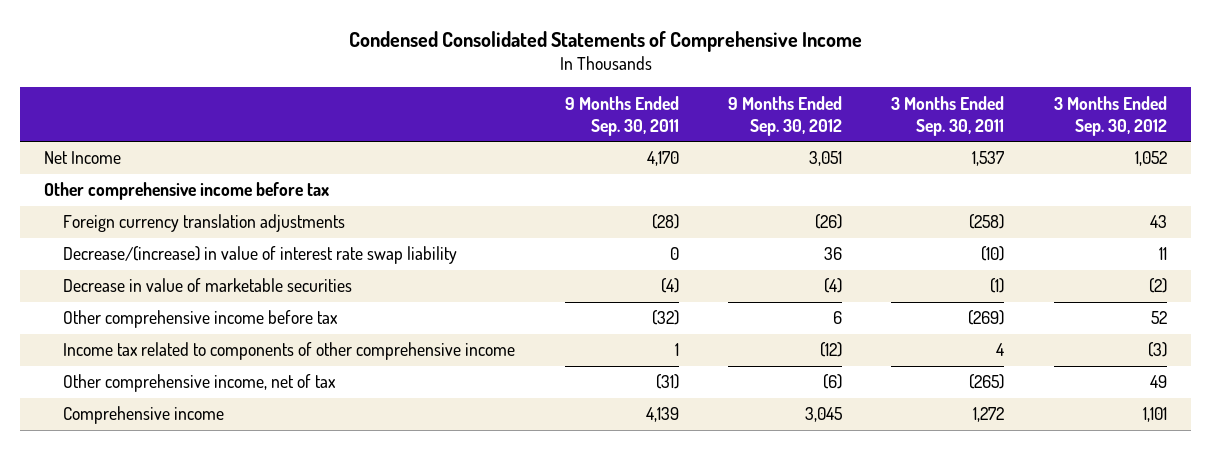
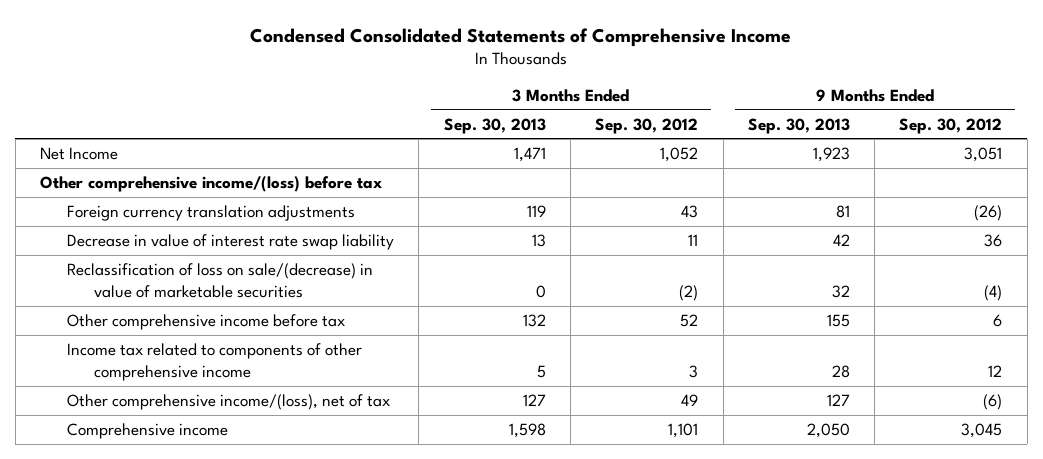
- | 9 Months Ended Sep. 30, 2011 | 9 Months Ended Sep. 30, 2012 | 3 Months Ended Sep. 30, 2011 | 3 Months Ended Sep. 30, 2012
+ | 3 Months Ended Sep. 30, 2013 | 3 Months Ended Sep. 30, 2012 | 9 Months Ended Sep. 30, 2013 | 9 Months Ended Sep. 30, 2012
- Other comprehensive income before tax
+ Other comprehensive income/(loss) before tax
- Decrease/(increase) in value of interest rate swap liability | 0 | 36 | (10) | 11
- Decrease in value of marketable securities | (4) | (4) | (1) | (2)
+ Decrease in value of interest rate swap liability | 13 | 11 | 42 | 36
+ Reclassification of loss on sale/(decrease) in value of marketable securities | 0 | (2) | 32 | (4)
- Income tax related to components of other comprehensive income | 1 | (12) | 4 | (3)
- Other comprehensive income, net of tax | (31) | (6) | (265) | 49
+ Income tax related to components of other comprehensive income | 5 | 3 | 28 | 12
+ Other comprehensive income/(loss), net of tax | 127 | 49 | 127 | (6)

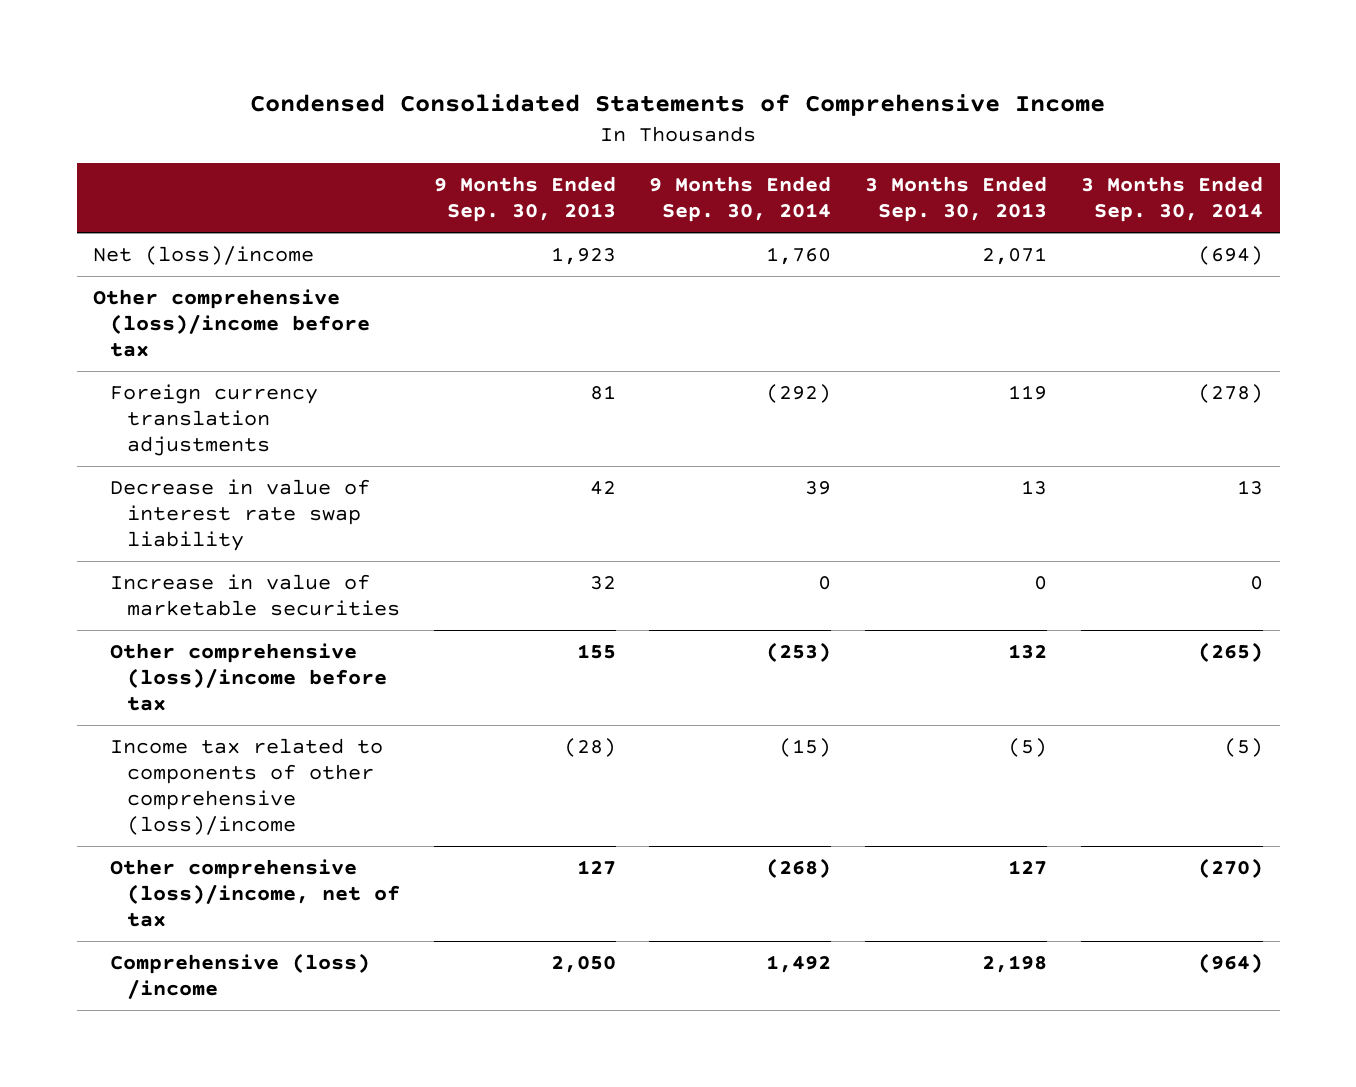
- | 3 Months Ended Sep. 30, 2013 | 3 Months Ended Sep. 30, 2012 | 9 Months Ended Sep. 30, 2013 | 9 Months Ended Sep. 30, 2012
+ | 9 Months Ended Sep. 30, 2013 | 9 Months Ended Sep. 30, 2014 | 3 Months Ended Sep. 30, 2013 | 3 Months Ended Sep. 30, 2014
- Net Income | 1,471 | 1,052 | 1,923 | 3,051
- Other comprehensive income/(loss) before tax
+ Net (loss)/income | 1,923 | 1,760 | 2,071 | (694)
+ Other comprehensive (loss)/income before tax
- Reclassification of loss on sale/(decrease) in value of marketable securities | 0 | (2) | 32 | (4)
- Other comprehensive income before tax | 132 | 52 | 155 | 6
- Income tax related to components of other comprehensive income | 5 | 3 | 28 | 12
- Other comprehensive income/(loss), net of tax | 127 | 49 | 127 | (6)
- Comprehensive income | 1,598 | 1,101 | 2,050 | 3,045
+ Increase in value of marketable securities | 32 | 0 | 0 | 0
+ Other comprehensive (loss)/income before tax | 155 | (253) | 132 | (265)
+ Income tax related to components of other comprehensive (loss)/income | (28) | (15) | (5) | (5)
+ Other comprehensive (loss)/income, net of tax | 127 | (268) | 127 | (270)
+ Comprehensive (loss) /income | 2,050 | 1,492 | 2,198 | (964)

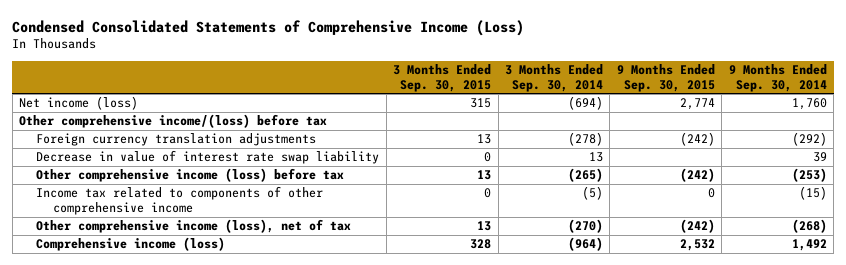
- Condensed Consolidated Statements of Comprehensive Income
+ Condensed Consolidated Statements of Comprehensive Income (Loss)
- | 9 Months Ended Sep. 30, 2013 | 9 Months Ended Sep. 30, 2014 | 3 Months Ended Sep. 30, 2013 | 3 Months Ended Sep. 30, 2014
+ | 3 Months Ended Sep. 30, 2015 | 3 Months Ended Sep. 30, 2014 | 9 Months Ended Sep. 30, 2015 | 9 Months Ended Sep. 30, 2014
- Net (loss)/income | 1,923 | 1,760 | 2,071 | (694)
- Other comprehensive (loss)/income before tax
+ Net income (loss) | 315 | (694) | 2,774 | 1,760
+ Other comprehensive income/(loss) before tax
- Increase in value of marketable securities | 32 | 0 | 0 | 0
- Other comprehensive (loss)/income before tax | 155 | (253) | 132 | (265)
- Income tax related to components of other comprehensive (loss)/income | (28) | (15) | (5) | (5)
- Other comprehensive (loss)/income, net of tax | 127 | (268) | 127 | (270)
- Comprehensive (loss) /income | 2,050 | 1,492 | 2,198 | (964)
+ Other comprehensive income (loss) before tax | 13 | (265) | (242) | (253)
+ Income tax related to components of other comprehensive income | 0 | (5) | 0 | (15)
+ Other comprehensive income (loss), net of tax | 13 | (270) | (242) | (268)
+ Comprehensive income (loss) | 328 | (964) | 2,532 | 1,492

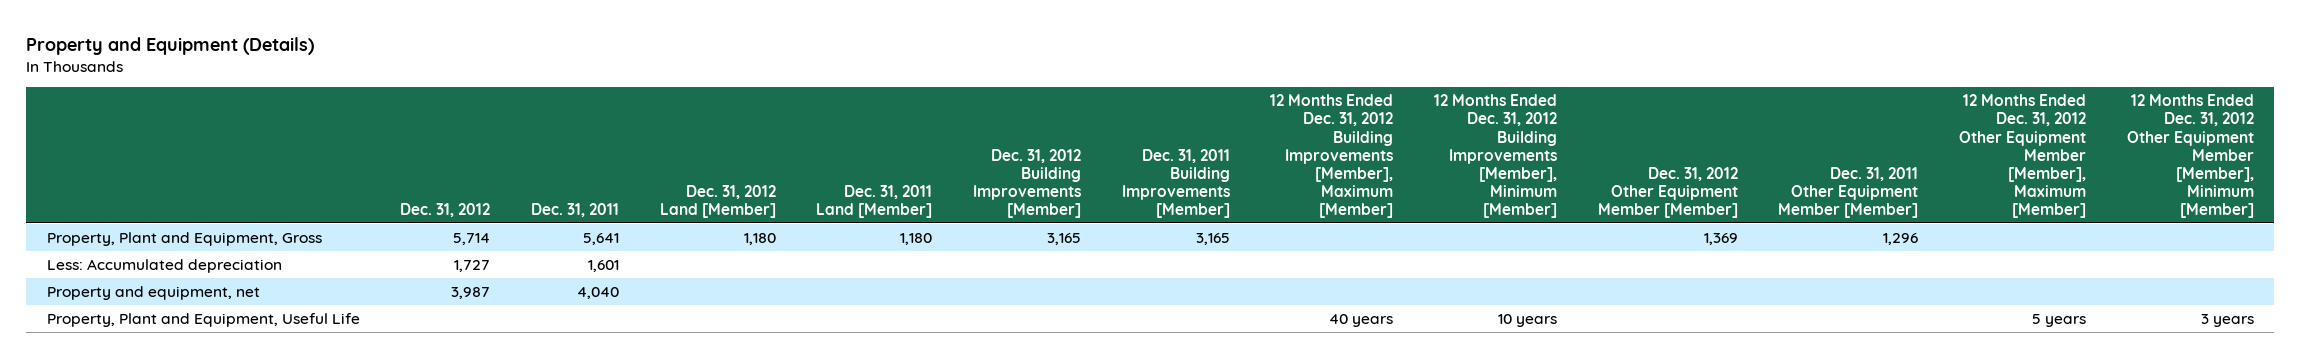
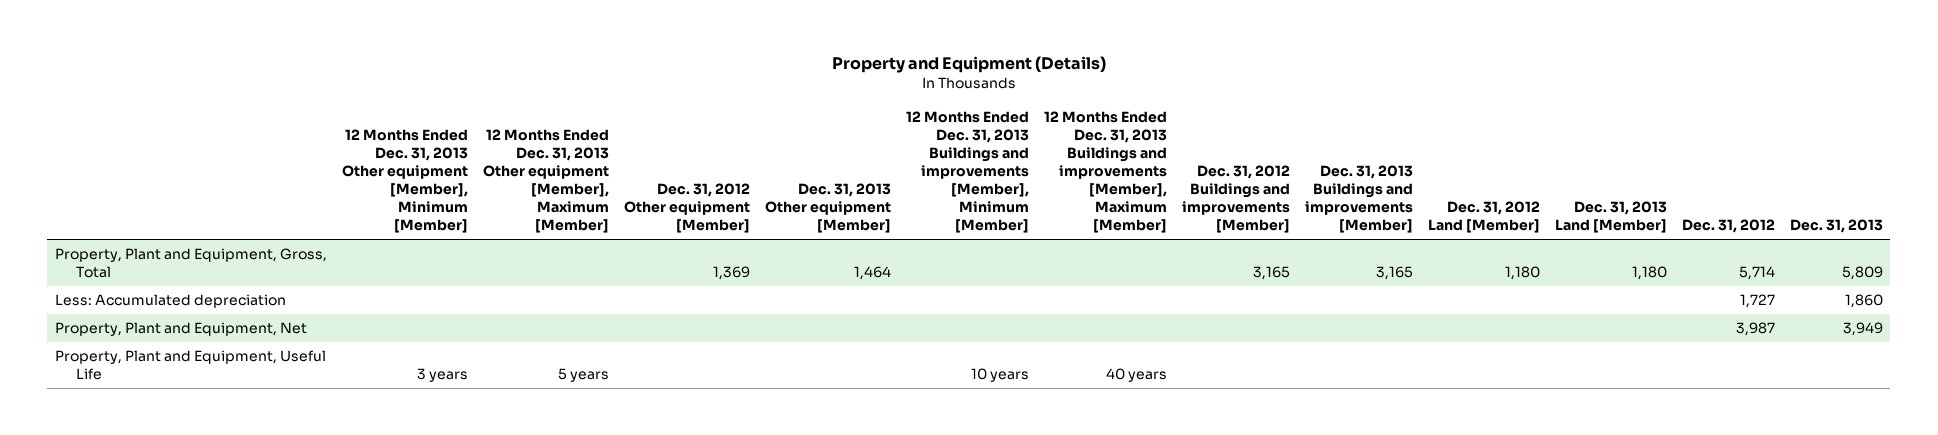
- | Dec. 31, 2012 | Dec. 31, 2011 | Dec. 31, 2012 Land [Member] | Dec. 31, 2011 Land [Member] | Dec. 31, 2012 Building Improvements [Member] | Dec. 31, 2011 Building Improvements [Member] | 12 Months Ended Dec. 31, 2012 Building Improvements [Member], Maximum [Member] | 12 Months Ended Dec. 31, 2012 Building Improvements [Member], Minimum [Member] | Dec. 31, 2012 Other Equipment Member [Member] | Dec. 31, 2011 Other Equipment Member [Member] | 12 Months Ended Dec. 31, 2012 Other Equipment Member [Member], Maximum [Member] | 12 Months Ended Dec. 31, 2012 Other Equipment Member [Member], Minimum [Member]
+ | 12 Months Ended Dec. 31, 2013 Other equipment [Member], Minimum [Member] | 12 Months Ended Dec. 31, 2013 Other equipment [Member], Maximum [Member] | Dec. 31, 2012 Other equipment [Member] | Dec. 31, 2013 Other equipment [Member] | 12 Months Ended Dec. 31, 2013 Buildings and improvements [Member], Minimum [Member] | 12 Months Ended Dec. 31, 2013 Buildings and improvements [Member], Maximum [Member] | Dec. 31, 2012 Buildings and improvements [Member] | Dec. 31, 2013 Buildings and improvements [Member] | Dec. 31, 2012 Land [Member] | Dec. 31, 2013 Land [Member] | Dec. 31, 2012 | Dec. 31, 2013
- Property, Plant and Equipment, Gross | 5,714 | 5,641 | 1,180 | 1,180 | 3,165 | 3,165 | | | 1,369 | 1,296 | |
+ Property, Plant and Equipment, Gross, Total | | | 1,369 | 1,464 | | | 3,165 | 3,165 | 1,180 | 1,180 | 5,714 | 5,809
- Property and equipment, net | 3,987 | 4,040 | | | | | | | | | |
+ Property, Plant and Equipment, Net | | | | | | | | | | | 3,987 | 3,949

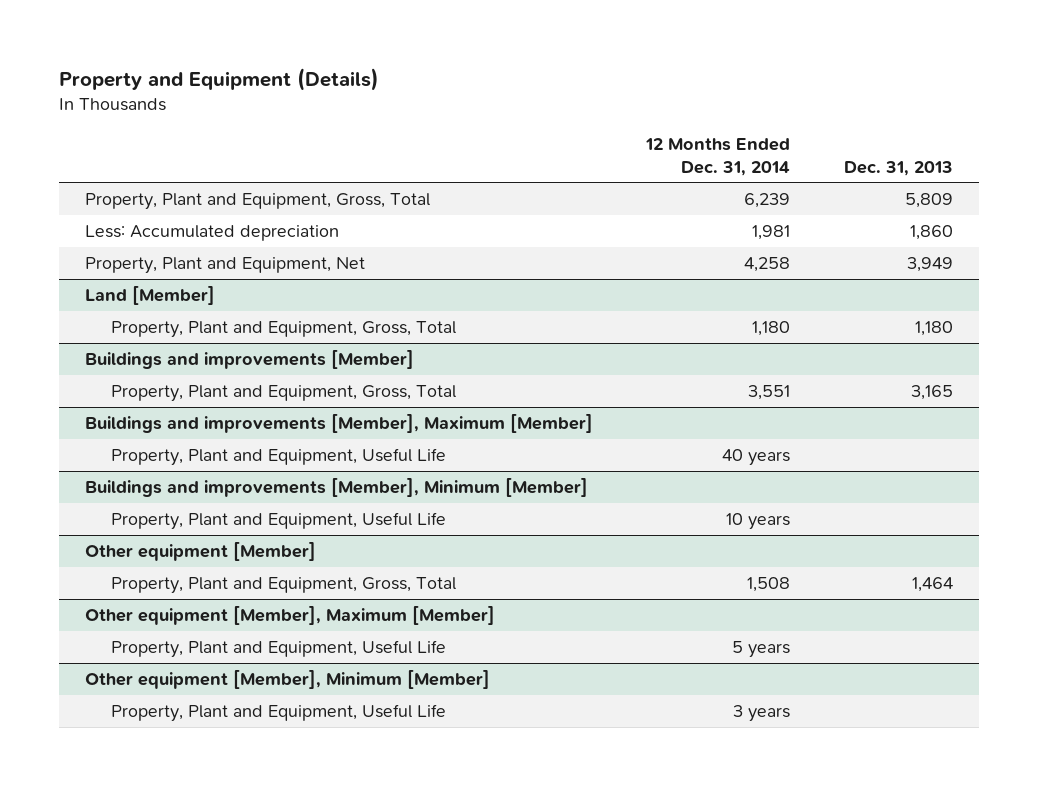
- | 12 Months Ended Dec. 31, 2013 Other equipment [Member], Minimum [Member] | 12 Months Ended Dec. 31, 2013 Other equipment [Member], Maximum [Member] | Dec. 31, 2012 Other equipment [Member] | Dec. 31, 2013 Other equipment [Member] | 12 Months Ended Dec. 31, 2013 Buildings and improvements [Member], Minimum [Member] | 12 Months Ended Dec. 31, 2013 Buildings and improvements [Member], Maximum [Member] | Dec. 31, 2012 Buildings and improvements [Member] | Dec. 31, 2013 Buildings and improvements [Member] | Dec. 31, 2012 Land [Member] | Dec. 31, 2013 Land [Member] | Dec. 31, 2012 | Dec. 31, 2013
+ | 12 Months Ended Dec. 31, 2014 | Dec. 31, 2013
+ Land [Member]
+ Property, Plant and Equipment, Gross, Total | 1,180 | 1,180
+ Buildings and improvements [Member]
+ Property, Plant and Equipment, Gross, Total | 3,551 | 3,165
+ Buildings and improvements [Member], Maximum [Member]
+ Buildings and improvements [Member], Minimum [Member]
+ Property, Plant and Equipment, Useful Life | 10 years |
+ Other equipment [Member]
+ Property, Plant and Equipment, Gross, Total | 1,508 | 1,464
+ Other equipment [Member], Maximum [Member]
+ Property, Plant and Equipment, Useful Life | 5 years |
+ Other equipment [Member], Minimum [Member]
+ Property, Plant and Equipment, Useful Life | 3 years |

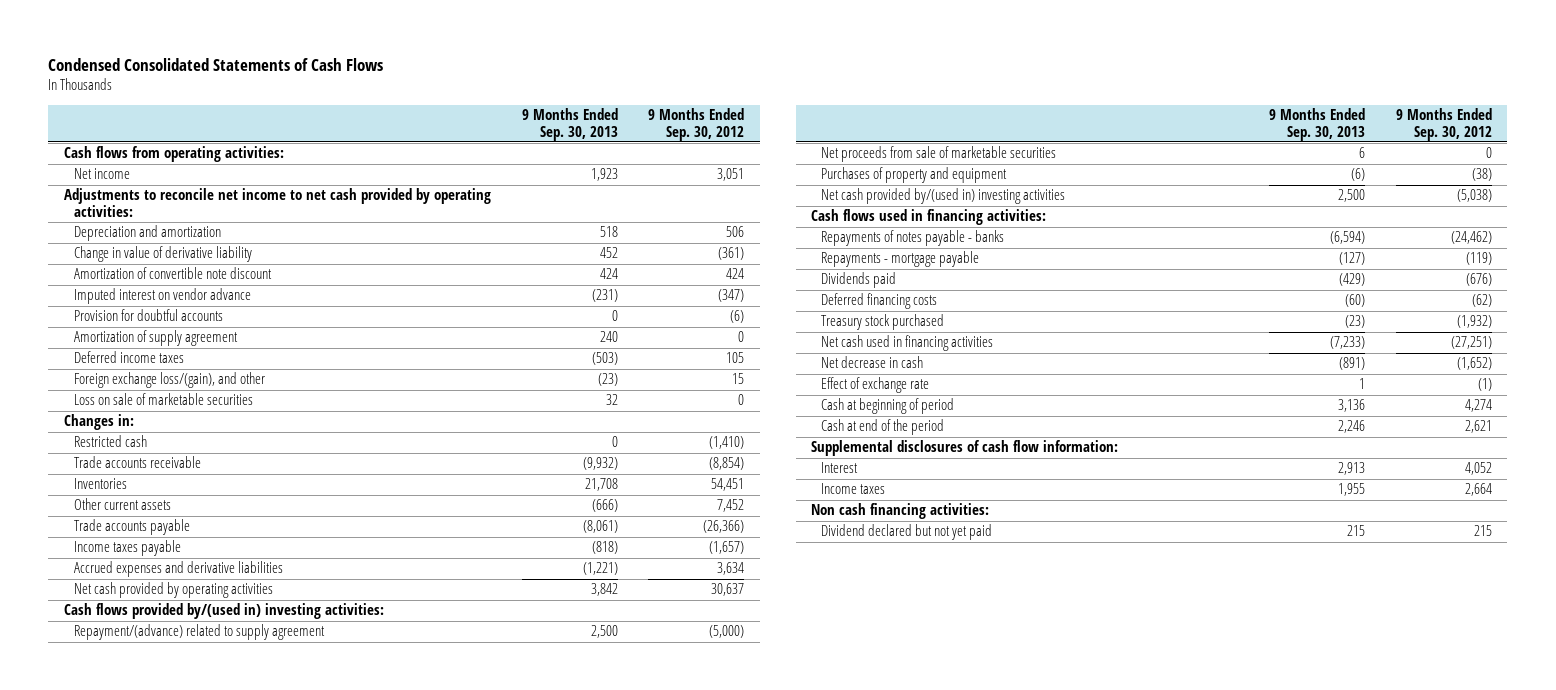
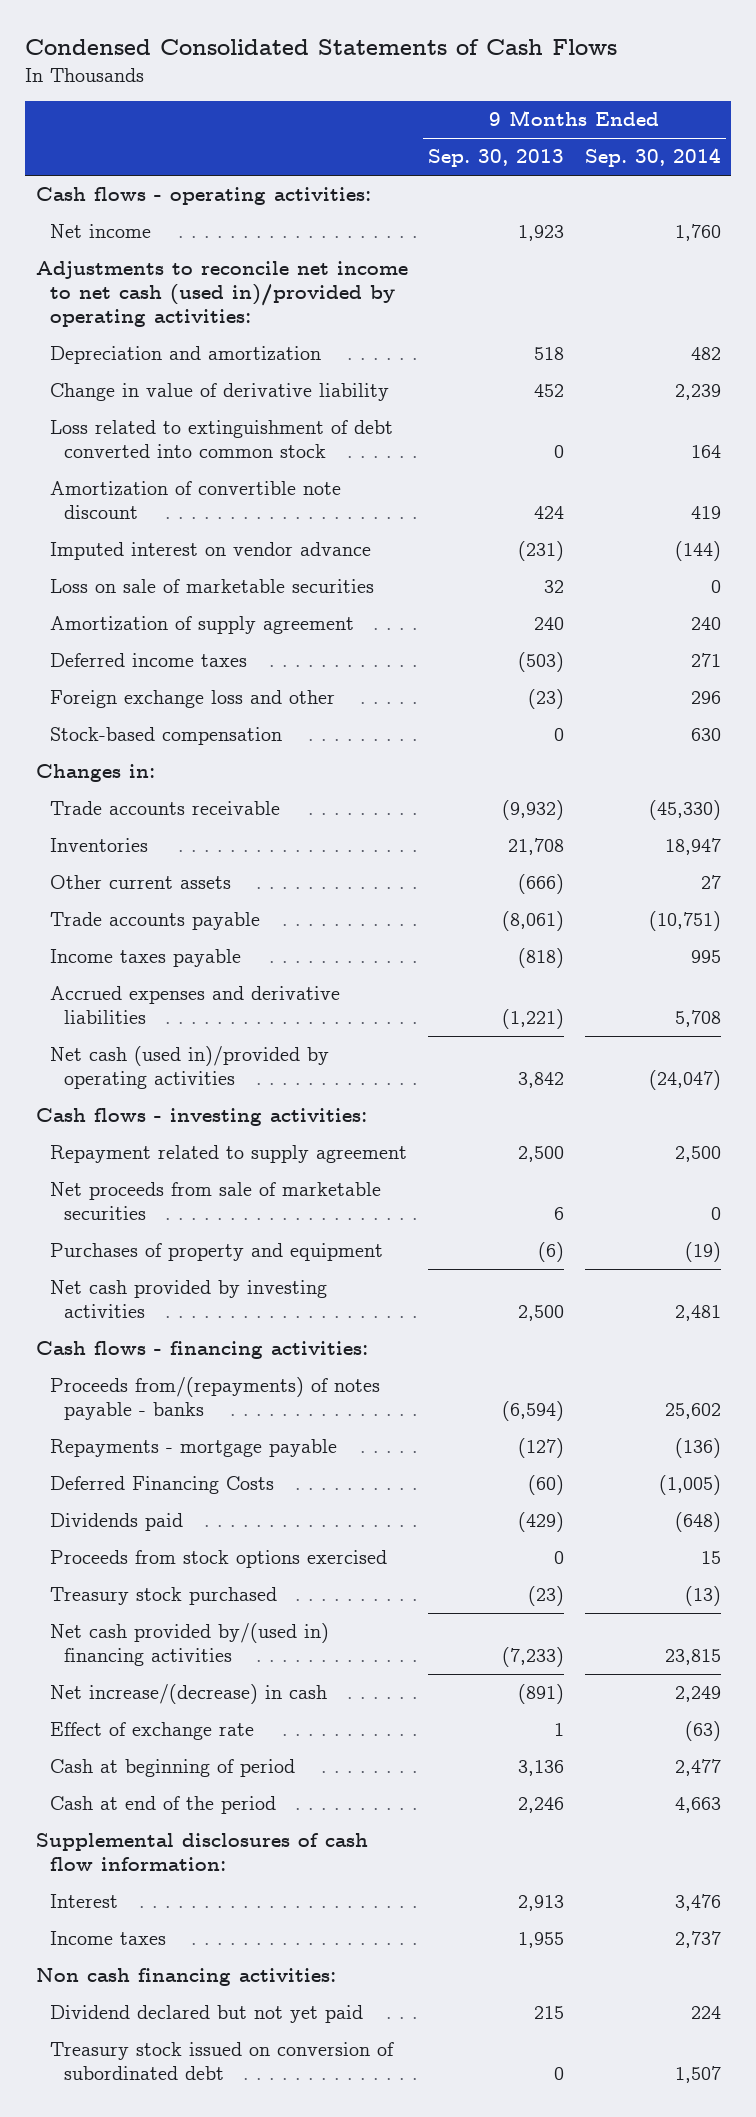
- | 9 Months Ended Sep. 30, 2013 | 9 Months Ended Sep. 30, 2012
+ | 9 Months Ended Sep. 30, 2013 | 9 Months Ended Sep. 30, 2014
- Cash flows from operating activities:
+ Cash flows - operating activities:
- Adjustments to reconcile net income to net cash provided by operating activities:
+ Adjustments to reconcile net income to net cash (used in)/provided by operating activities:
+ Loss related to extinguishment of debt converted into common stock | 0 | 164
- Provision for doubtful accounts | 0 | (6)
moved up: Loss on sale of marketable securities | 32 | 0
- Foreign exchange loss/(gain), and other | (23) | 15
+ Foreign exchange loss and other | (23) | 296
+ Stock-based compensation | 0 | 630
- Restricted cash | 0 | (1,410)
- Net cash provided by operating activities | 3,842 | 30,637
- Cash flows provided by/(used in) investing activities:
- Repayment/(advance) related to supply agreement | 2,500 | (5,000)
+ Net cash (used in)/provided by operating activities | 3,842 | (24,047)
+ Cash flows - investing activities:
+ Repayment related to supply agreement | 2,500 | 2,500
- Net cash provided by/(used in) investing activities | 2,500 | (5,038)
- Cash flows used in financing activities:
- Repayments of notes payable - banks | (6,594) | (24,462)
+ Net cash provided by investing activities | 2,500 | 2,481
+ Cash flows - financing activities:
+ Proceeds from/(repayments) of notes payable - banks | (6,594) | 25,602
+ Deferred Financing Costs | (60) | (1,005)
- Deferred financing costs | (60) | (62)
+ Proceeds from stock options exercised | 0 | 15
- Net cash used in financing activities | (7,233) | (27,251)
- Net decrease in cash | (891) | (1,652)
+ Net cash provided by/(used in) financing activities | (7,233) | 23,815
+ Net increase/(decrease) in cash | (891) | 2,249
+ Treasury stock issued on conversion of subordinated debt | 0 | 1,507

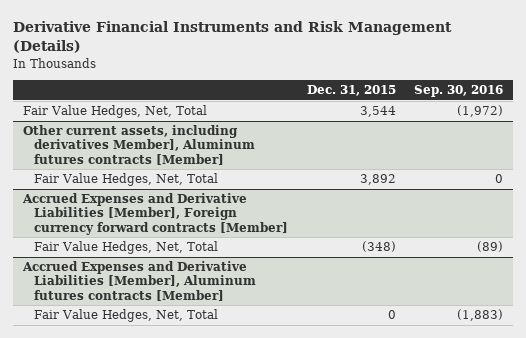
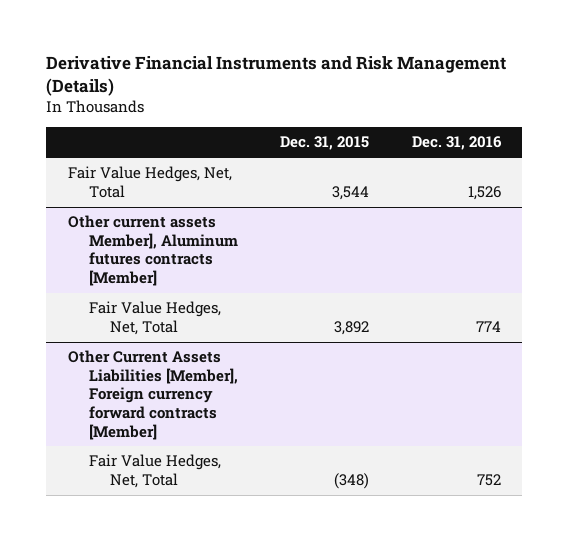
- | Dec. 31, 2015 | Sep. 30, 2016
+ | Dec. 31, 2015 | Dec. 31, 2016
- Other current assets, including derivatives Member], Aluminum futures contracts [Member]
+ Other current assets Member], Aluminum futures contracts [Member]
- Accrued Expenses and Derivative Liabilities [Member], Foreign currency forward contracts [Member]
+ Other Current Assets Liabilities [Member], Foreign currency forward contracts [Member]
- Accrued Expenses and Derivative Liabilities [Member], Aluminum futures contracts [Member]
- Fair Value Hedges, Net, Total | 0 | (1,883)

